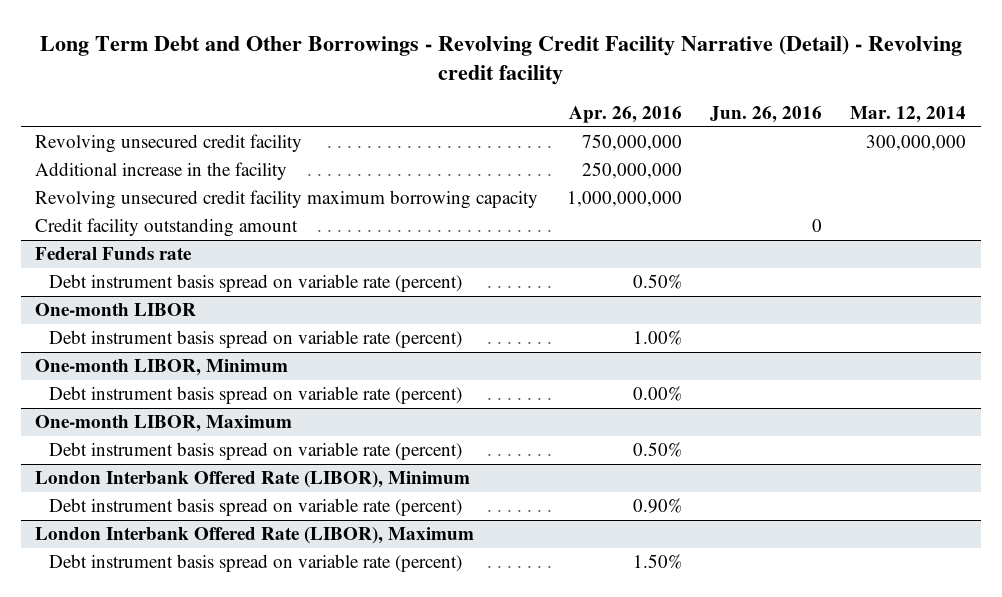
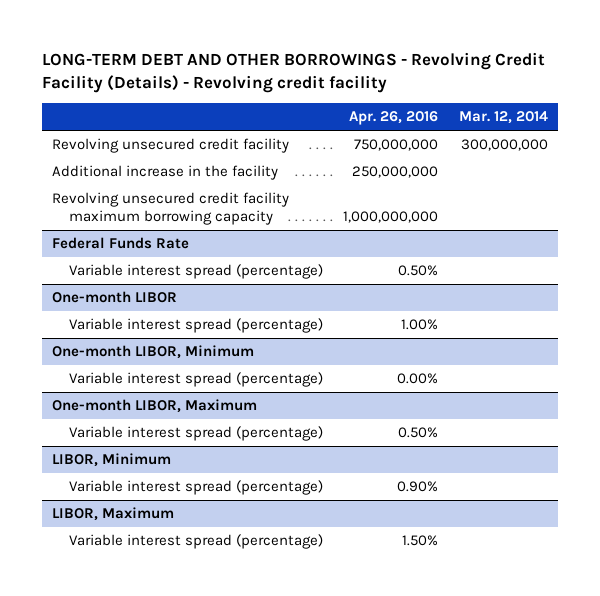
- Long Term Debt and Other Borrowings - Revolving Credit Facility Narrative (Detail) - Revolving credit facility
+ LONG-TERM DEBT AND OTHER BORROWINGS - Revolving Credit Facility (Details) - Revolving credit facility
- | Apr. 26, 2016 | Jun. 26, 2016 | Mar. 12, 2014
+ | Apr. 26, 2016 | Mar. 12, 2014
- Credit facility outstanding amount | | 0 |
- Federal Funds rate
- Debt instrument basis spread on variable rate (percent) | 0.50% | |
+ Federal Funds Rate
+ Variable interest spread (percentage) | 0.50% |
@ One-month LIBOR
- Debt instrument basis spread on variable rate (percent) | 1.00% | |
+ Variable interest spread (percentage) | 1.00% |
@ One-month LIBOR, Minimum
- Debt instrument basis spread on variable rate (percent) | 0.00% | |
+ Variable interest spread (percentage) | 0.00% |
@ One-month LIBOR, Maximum
- Debt instrument basis spread on variable rate (percent) | 0.50% | |
- London Interbank Offered Rate (LIBOR), Minimum
- Debt instrument basis spread on variable rate (percent) | 0.90% | |
- London Interbank Offered Rate (LIBOR), Maximum
- Debt instrument basis spread on variable rate (percent) | 1.50% | |
@ One-month LIBOR, Maximum
+ Variable interest spread (percentage) | 0.50% |
+ LIBOR, Minimum
+ Variable interest spread (percentage) | 0.90% |
+ LIBOR, Maximum
+ Variable interest spread (percentage) | 1.50% |

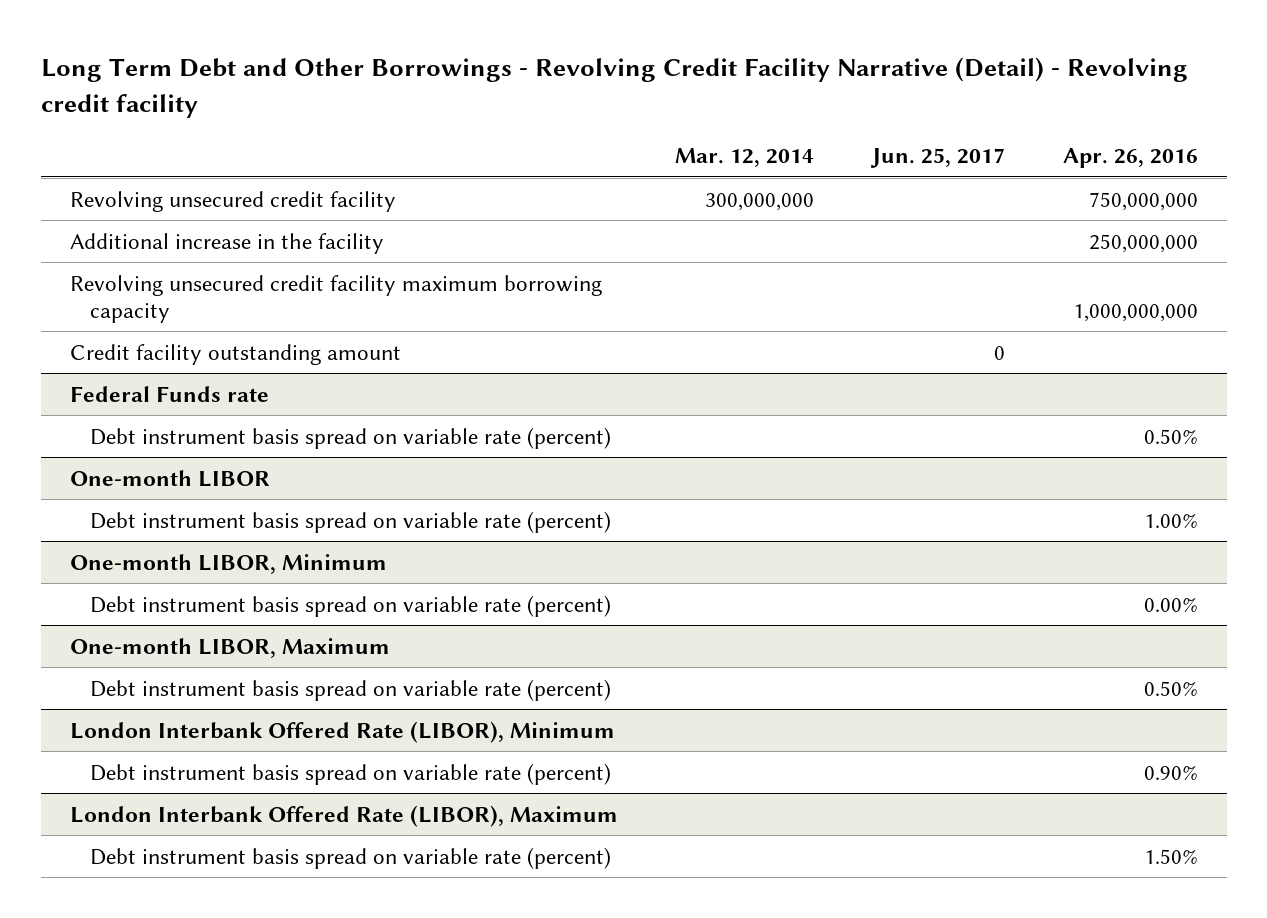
- LONG-TERM DEBT AND OTHER BORROWINGS - Revolving Credit Facility (Details) - Revolving credit facility
+ Long Term Debt and Other Borrowings - Revolving Credit Facility Narrative (Detail) - Revolving credit facility
- | Apr. 26, 2016 | Mar. 12, 2014
+ | Mar. 12, 2014 | Jun. 25, 2017 | Apr. 26, 2016
- Federal Funds Rate
- Variable interest spread (percentage) | 0.50% |
+ Credit facility outstanding amount | | 0 |
+ Federal Funds rate
+ Debt instrument basis spread on variable rate (percent) | | | 0.50%
@ One-month LIBOR
- Variable interest spread (percentage) | 1.00% |
+ Debt instrument basis spread on variable rate (percent) | | | 1.00%
@ One-month LIBOR, Minimum
- Variable interest spread (percentage) | 0.00% |
+ Debt instrument basis spread on variable rate (percent) | | | 0.00%
@ One-month LIBOR, Maximum
- Variable interest spread (percentage) | 0.50% |
- LIBOR, Minimum
- Variable interest spread (percentage) | 0.90% |
- LIBOR, Maximum
- Variable interest spread (percentage) | 1.50% |
@ One-month LIBOR, Maximum
+ Debt instrument basis spread on variable rate (percent) | | | 0.50%
+ London Interbank Offered Rate (LIBOR), Minimum
+ Debt instrument basis spread on variable rate (percent) | | | 0.90%
+ London Interbank Offered Rate (LIBOR), Maximum
+ Debt instrument basis spread on variable rate (percent) | | | 1.50%

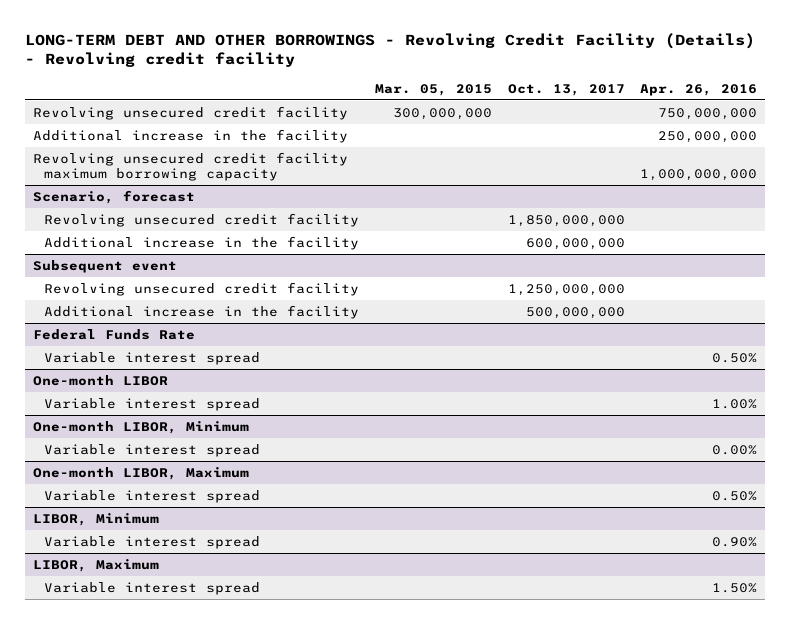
- Long Term Debt and Other Borrowings - Revolving Credit Facility Narrative (Detail) - Revolving credit facility
+ LONG-TERM DEBT AND OTHER BORROWINGS - Revolving Credit Facility (Details) - Revolving credit facility
- | Mar. 12, 2014 | Jun. 25, 2017 | Apr. 26, 2016
+ | Mar. 05, 2015 | Oct. 13, 2017 | Apr. 26, 2016
- Credit facility outstanding amount | | 0 |
- Federal Funds rate
- Debt instrument basis spread on variable rate (percent) | | | 0.50%
+ Scenario, forecast
+ Revolving unsecured credit facility | | 1,850,000,000 |
+ Additional increase in the facility | | 600,000,000 |
+ Subsequent event
+ Revolving unsecured credit facility | | 1,250,000,000 |
+ Additional increase in the facility | | 500,000,000 |
+ Federal Funds Rate
+ Variable interest spread | | | 0.50%
@ One-month LIBOR
- Debt instrument basis spread on variable rate (percent) | | | 1.00%
+ Variable interest spread | | | 1.00%
@ One-month LIBOR, Minimum
- Debt instrument basis spread on variable rate (percent) | | | 0.00%
+ Variable interest spread | | | 0.00%
@ One-month LIBOR, Maximum
- Debt instrument basis spread on variable rate (percent) | | | 0.50%
- London Interbank Offered Rate (LIBOR), Minimum
- Debt instrument basis spread on variable rate (percent) | | | 0.90%
- London Interbank Offered Rate (LIBOR), Maximum
- Debt instrument basis spread on variable rate (percent) | | | 1.50%
@ One-month LIBOR, Maximum
+ Variable interest spread | | | 0.50%
+ LIBOR, Minimum
+ Variable interest spread | | | 0.90%
+ LIBOR, Maximum
+ Variable interest spread | | | 1.50%

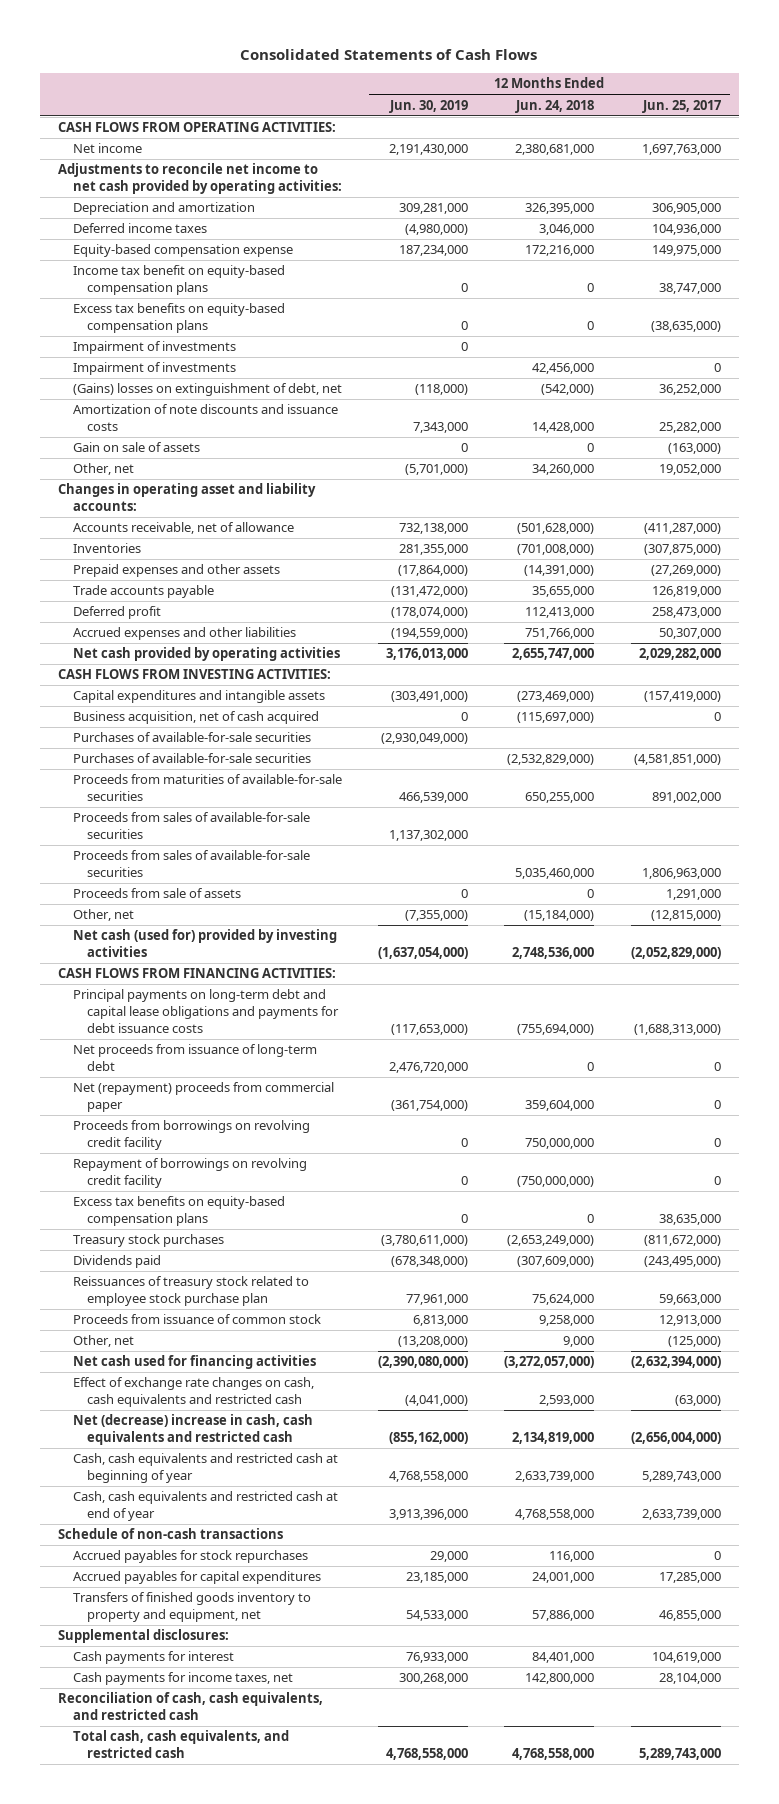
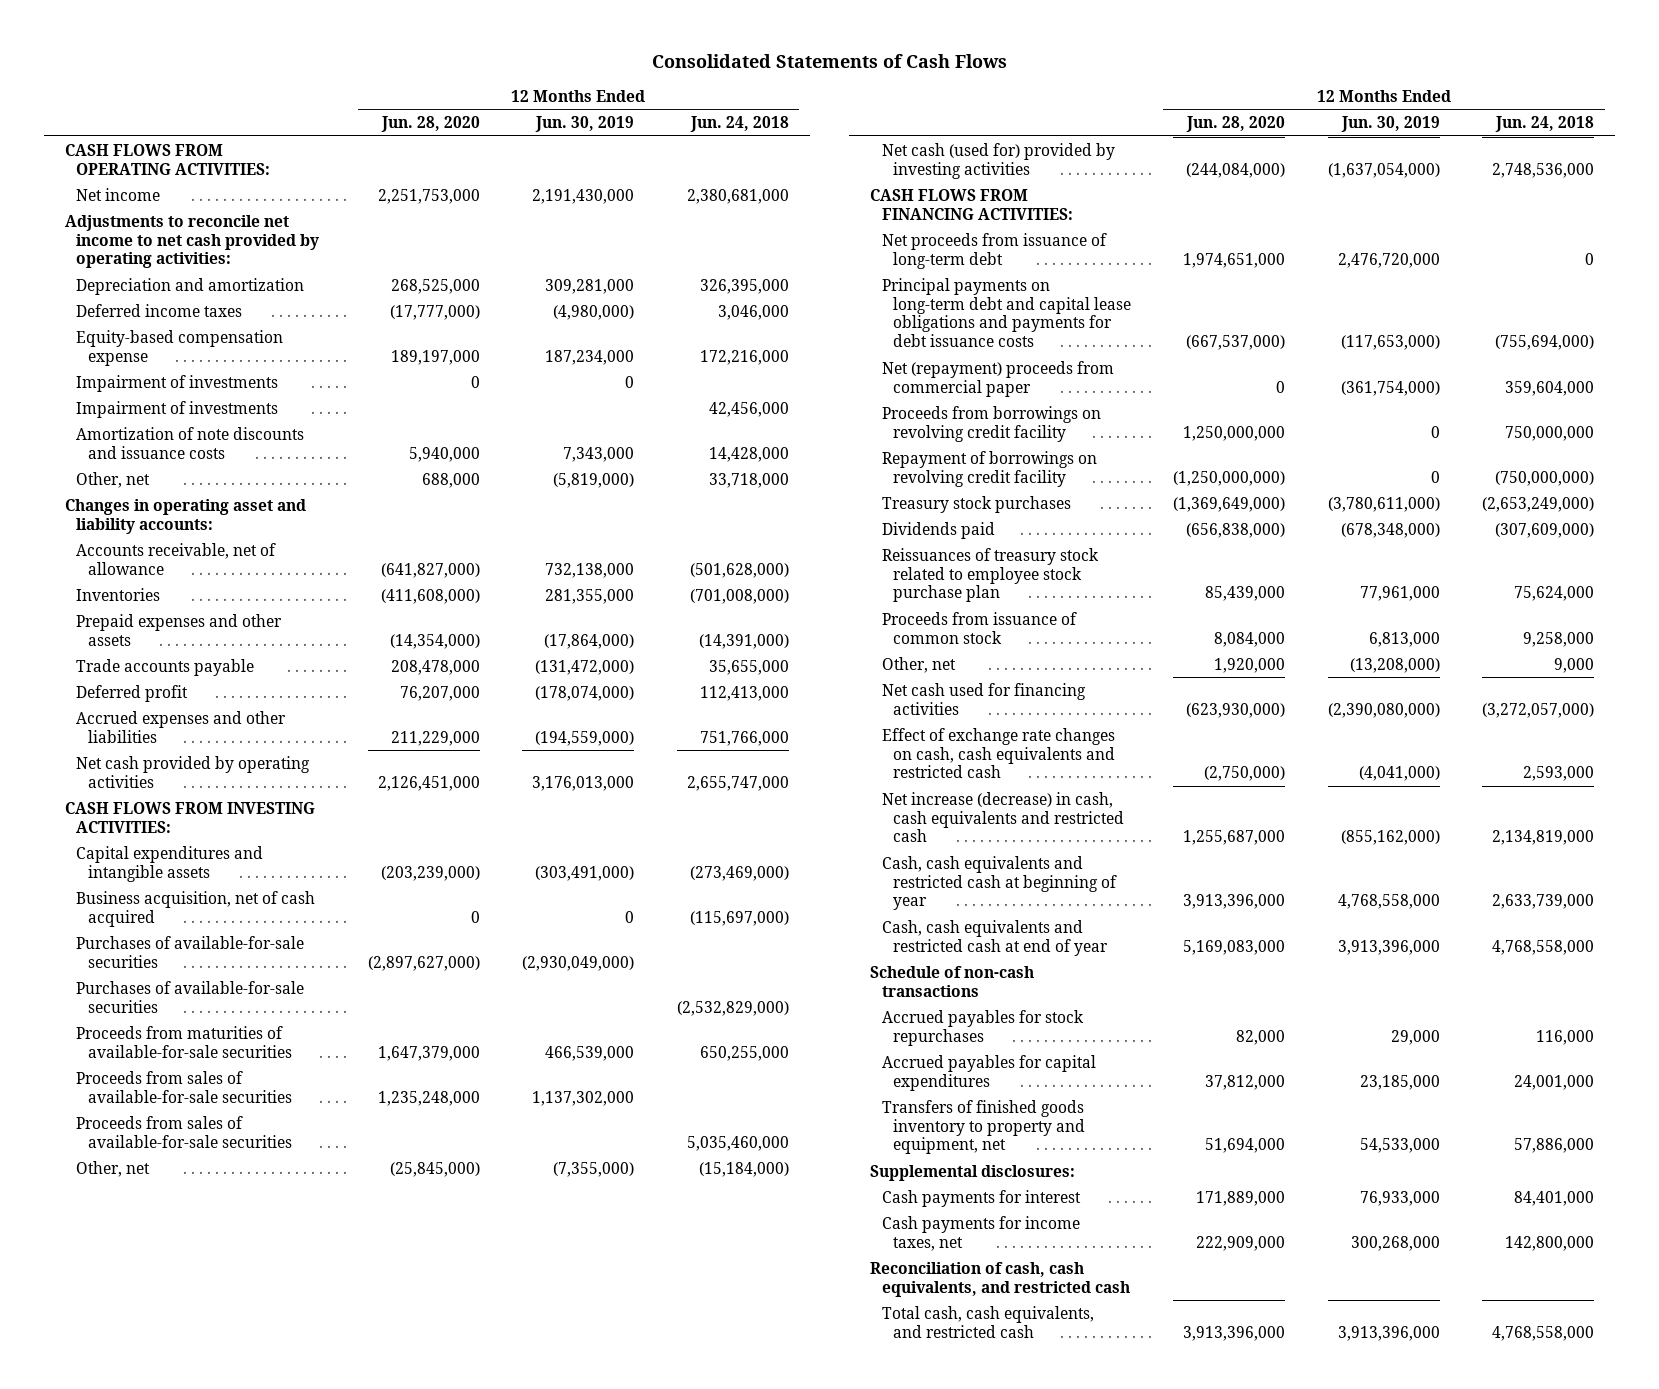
- | 12 Months Ended Jun. 30, 2019 | 12 Months Ended Jun. 24, 2018 | 12 Months Ended Jun. 25, 2017
+ | 12 Months Ended Jun. 28, 2020 | 12 Months Ended Jun. 30, 2019 | 12 Months Ended Jun. 24, 2018
- Income tax benefit on equity-based compensation plans | 0 | 0 | 38,747,000
- Excess tax benefits on equity-based compensation plans | 0 | 0 | (38,635,000)
- (Gains) losses on extinguishment of debt, net | (118,000) | (542,000) | 36,252,000
- Gain on sale of assets | 0 | 0 | (163,000)
- Other, net | (5,701,000) | 34,260,000 | 19,052,000
+ Other, net | 688,000 | (5,819,000) | 33,718,000
- Proceeds from sale of assets | 0 | 0 | 1,291,000
moved down: Principal payments on long-term debt and capital lease obligations and payments for debt issuance costs | (667,537,000) | (117,653,000) | (755,694,000)
- Excess tax benefits on equity-based compensation plans | 0 | 0 | 38,635,000
- Net (decrease) increase in cash, cash equivalents and restricted cash | (855,162,000) | 2,134,819,000 | (2,656,004,000)
+ Net increase (decrease) in cash, cash equivalents and restricted cash | 1,255,687,000 | (855,162,000) | 2,134,819,000
- Total cash, cash equivalents, and restricted cash | 4,768,558,000 | 4,768,558,000 | 5,289,743,000
+ Total cash, cash equivalents, and restricted cash | 3,913,396,000 | 3,913,396,000 | 4,768,558,000

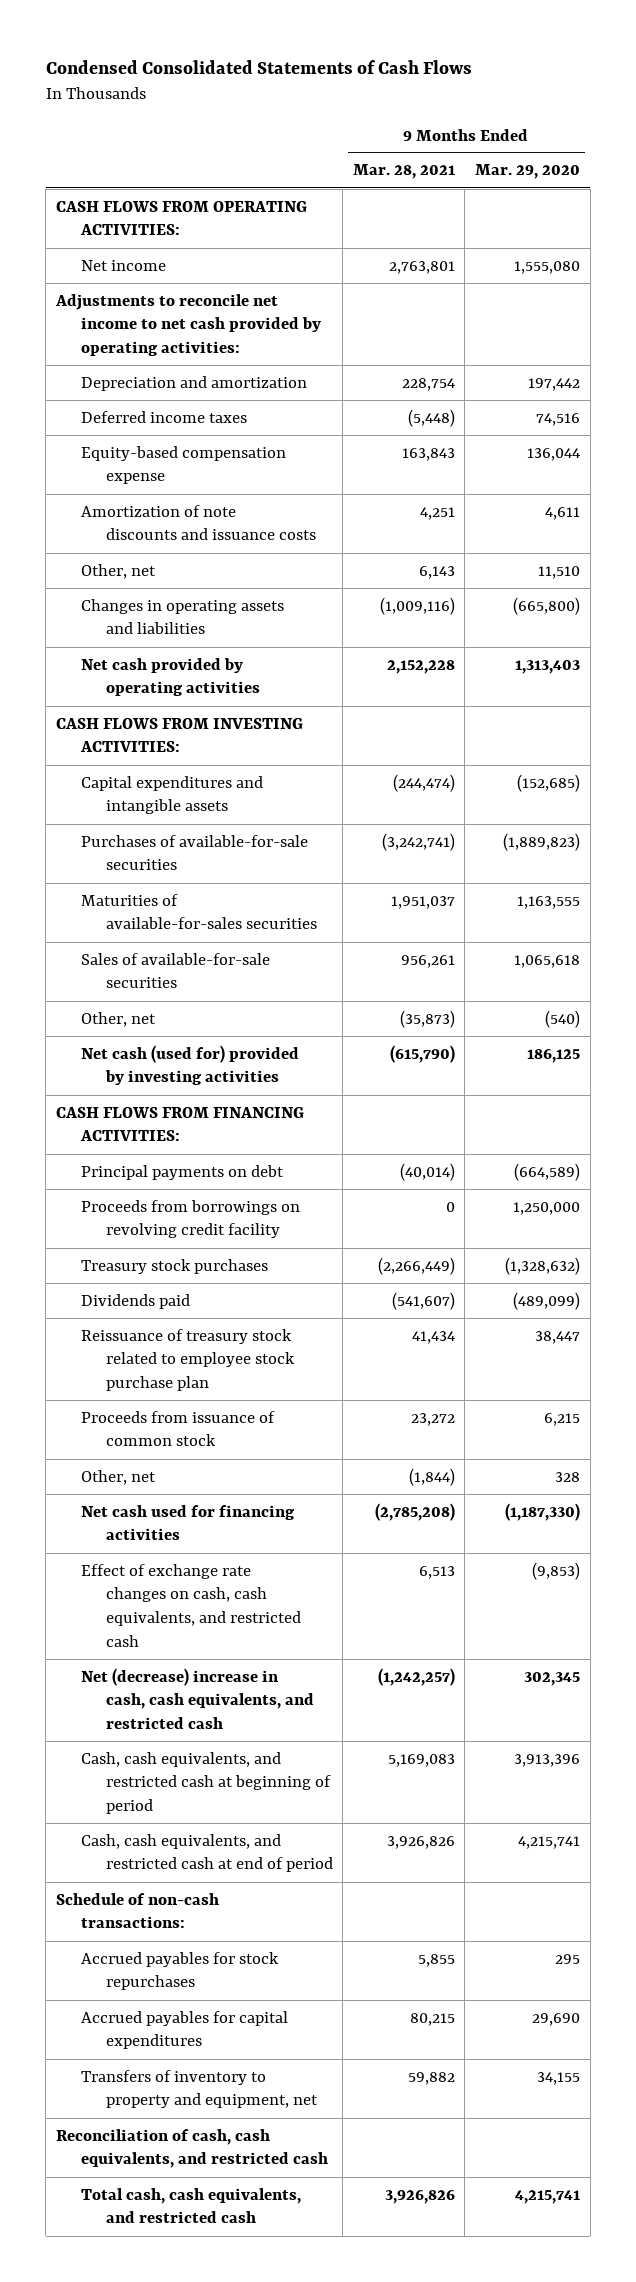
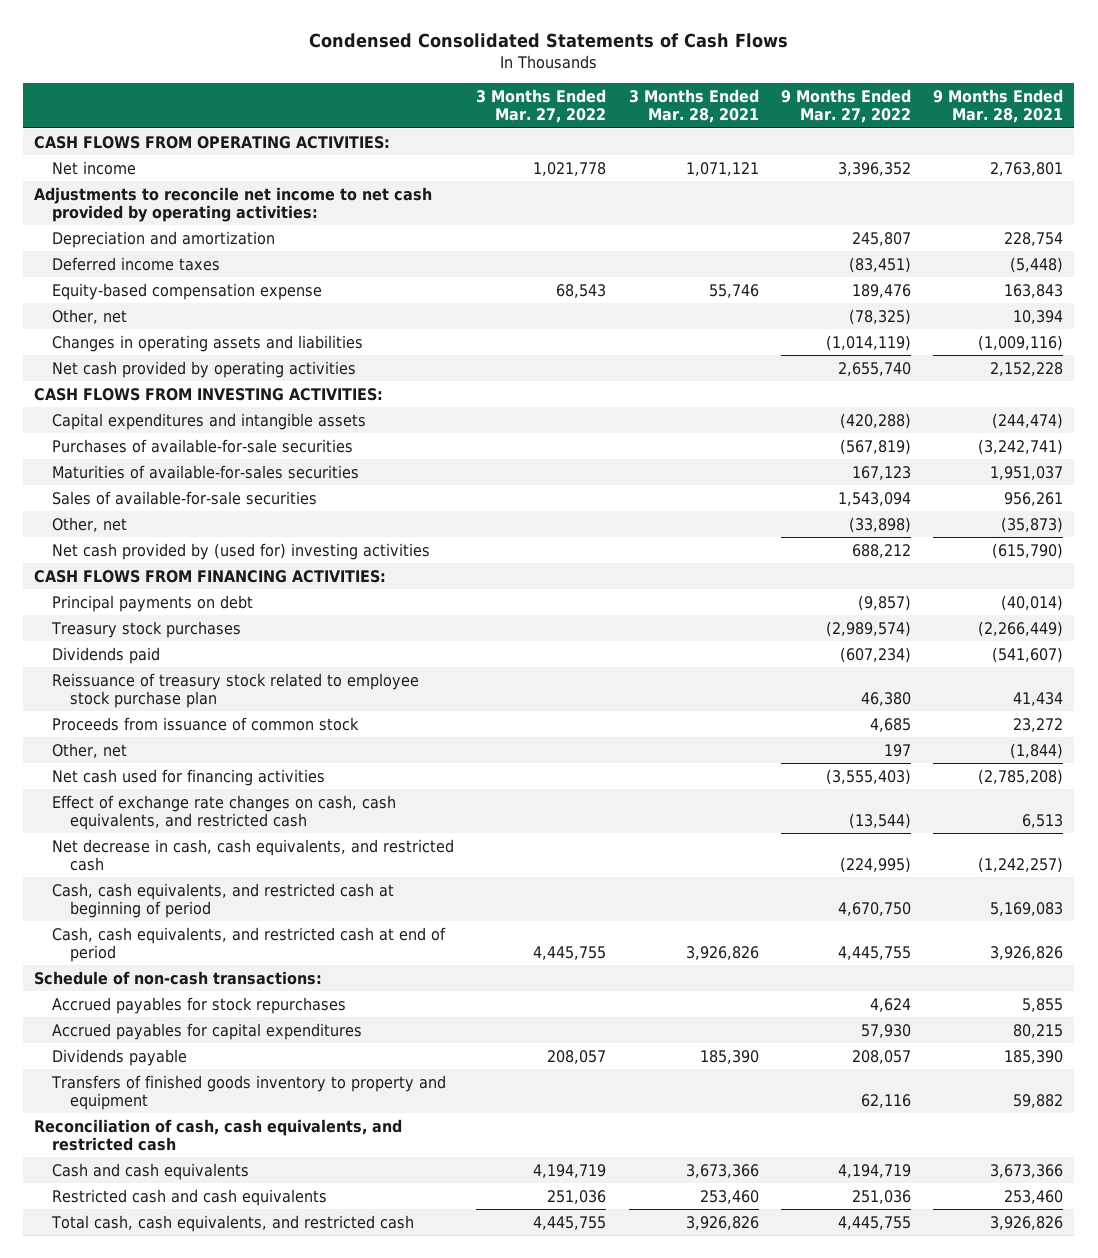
- | 9 Months Ended Mar. 28, 2021 | 9 Months Ended Mar. 29, 2020
+ | 3 Months Ended Mar. 27, 2022 | 3 Months Ended Mar. 28, 2021 | 9 Months Ended Mar. 27, 2022 | 9 Months Ended Mar. 28, 2021
- Amortization of note discounts and issuance costs | 4,251 | 4,611
- Other, net | 6,143 | 11,510
+ Other, net | | | (78,325) | 10,394
- Net cash (used for) provided by investing activities | (615,790) | 186,125
+ Net cash provided by (used for) investing activities | | | 688,212 | (615,790)
- Proceeds from borrowings on revolving credit facility | 0 | 1,250,000
- Net (decrease) increase in cash, cash equivalents, and restricted cash | (1,242,257) | 302,345
+ Net decrease in cash, cash equivalents, and restricted cash | | | (224,995) | (1,242,257)
- Transfers of inventory to property and equipment, net | 59,882 | 34,155
+ Dividends payable | 208,057 | 185,390 | 208,057 | 185,390
+ Transfers of finished goods inventory to property and equipment | | | 62,116 | 59,882
+ Cash and cash equivalents | 4,194,719 | 3,673,366 | 4,194,719 | 3,673,366
+ Restricted cash and cash equivalents | 251,036 | 253,460 | 251,036 | 253,460

